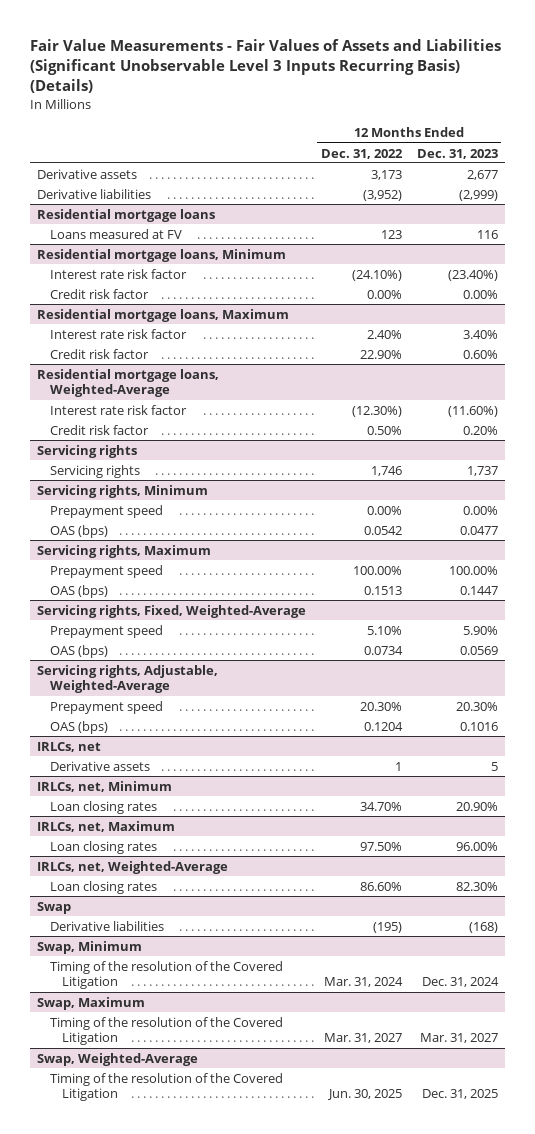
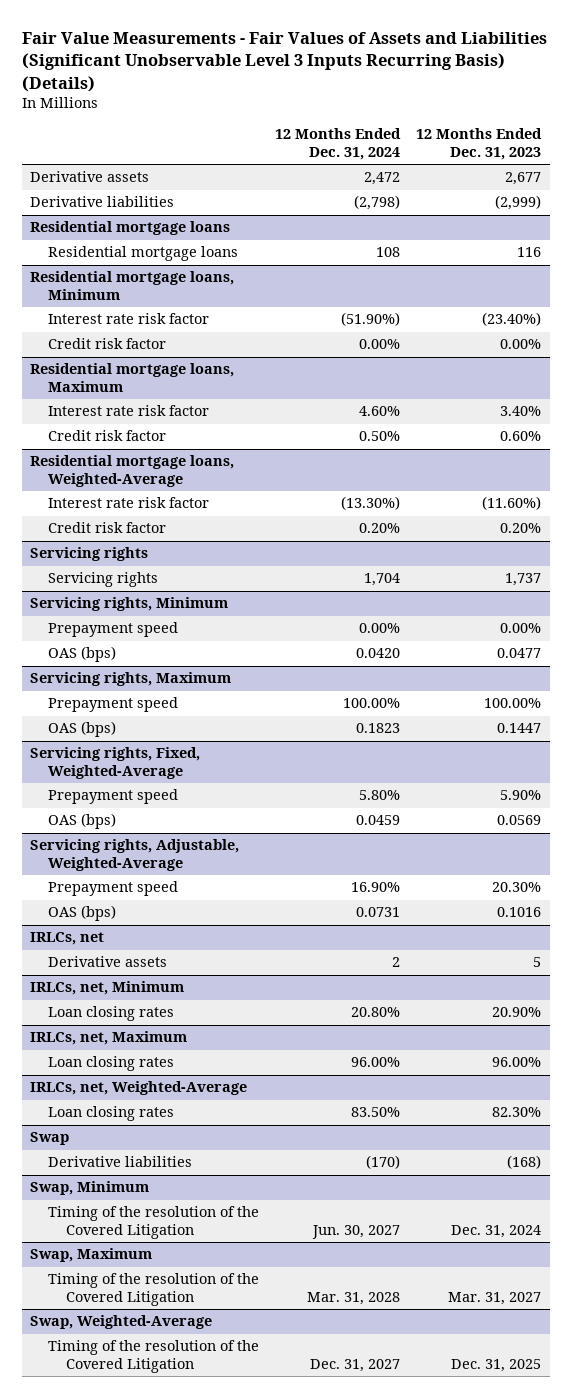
- | 12 Months Ended Dec. 31, 2022 | 12 Months Ended Dec. 31, 2023
+ | 12 Months Ended Dec. 31, 2024 | 12 Months Ended Dec. 31, 2023
@ Residential mortgage loans
- Loans measured at FV | 123 | 116
+ Residential mortgage loans | 108 | 116

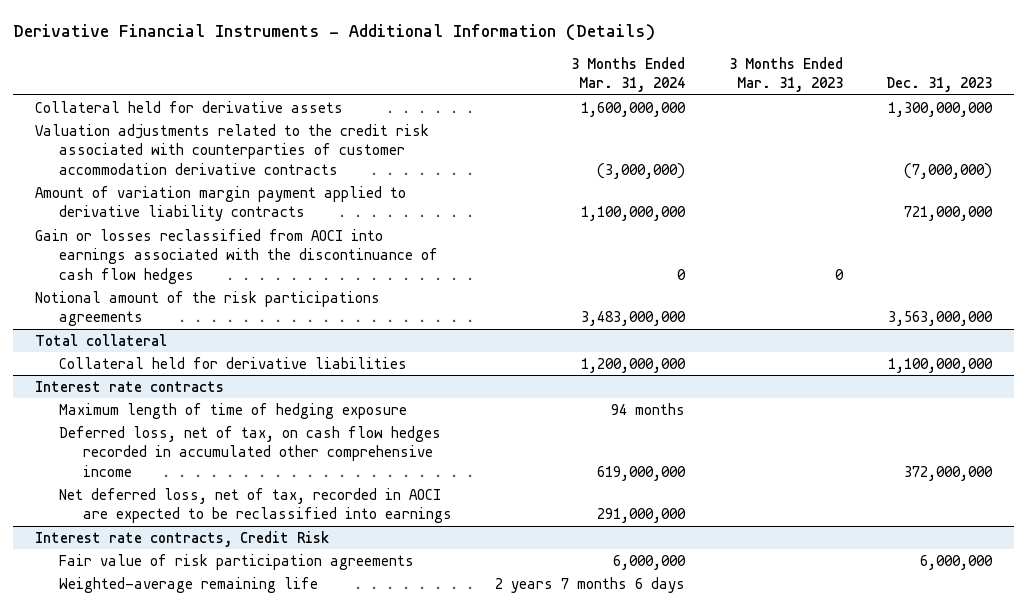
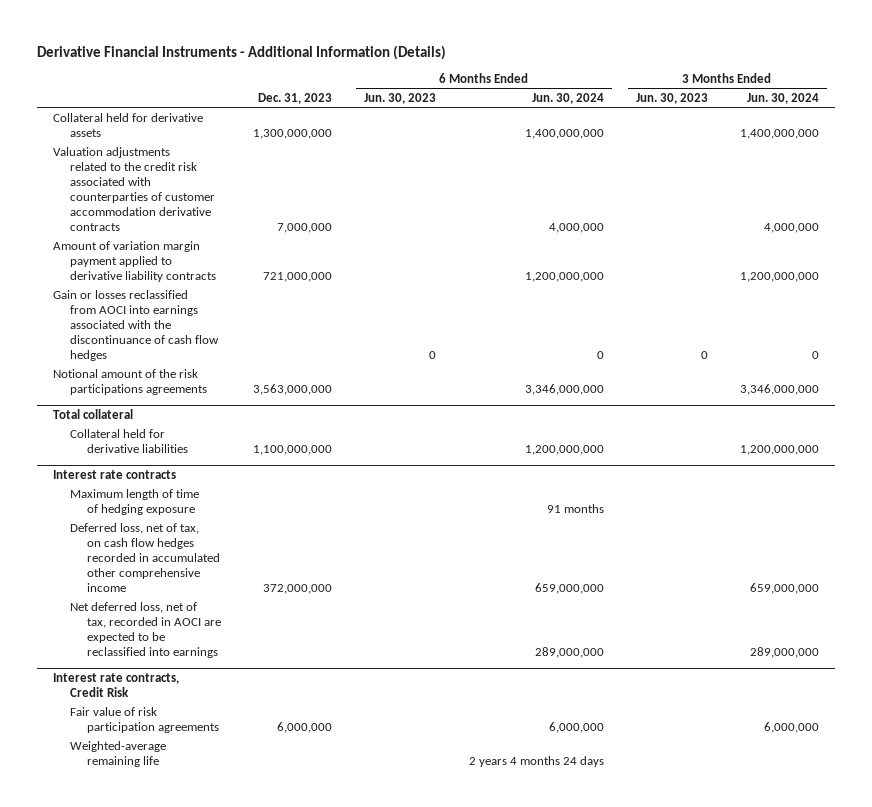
- | 3 Months Ended Mar. 31, 2024 | 3 Months Ended Mar. 31, 2023 | Dec. 31, 2023
+ | Dec. 31, 2023 | 6 Months Ended Jun. 30, 2023 | 6 Months Ended Jun. 30, 2024 | 3 Months Ended Jun. 30, 2023 | 3 Months Ended Jun. 30, 2024
- Valuation adjustments related to the credit risk associated with counterparties of customer accommodation derivative contracts | (3,000,000) | | (7,000,000)
+ Valuation adjustments related to the credit risk associated with counterparties of customer accommodation derivative contracts | 7,000,000 | | 4,000,000 | | 4,000,000

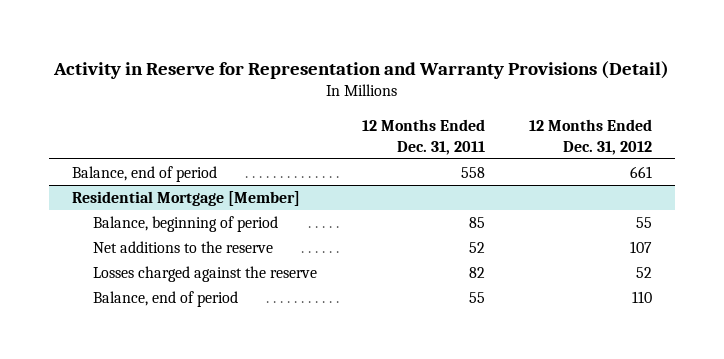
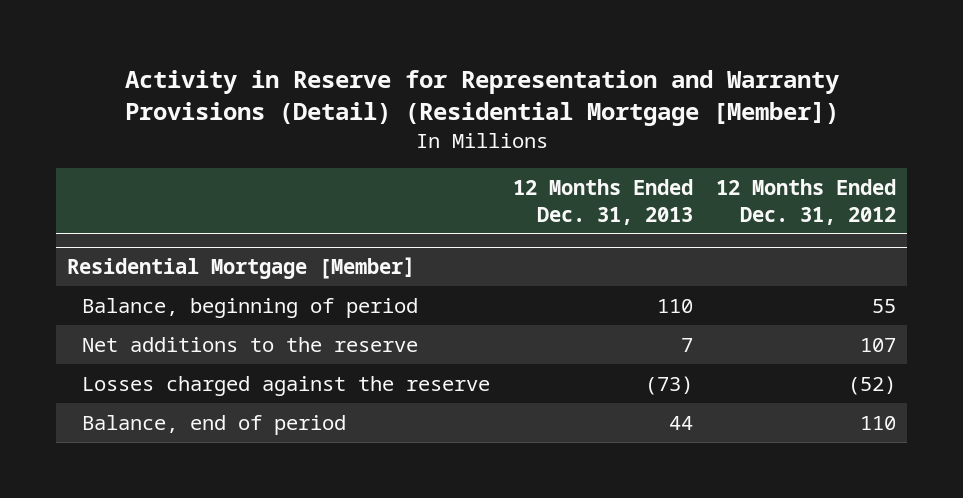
- Activity in Reserve for Representation and Warranty Provisions (Detail)
+ Activity in Reserve for Representation and Warranty Provisions (Detail) (Residential Mortgage [Member])
- | 12 Months Ended Dec. 31, 2011 | 12 Months Ended Dec. 31, 2012
+ | 12 Months Ended Dec. 31, 2013 | 12 Months Ended Dec. 31, 2012
- Balance, end of period | 558 | 661
@ Residential Mortgage [Member]
- Losses charged against the reserve | 82 | 52
+ Losses charged against the reserve | (73) | (52)

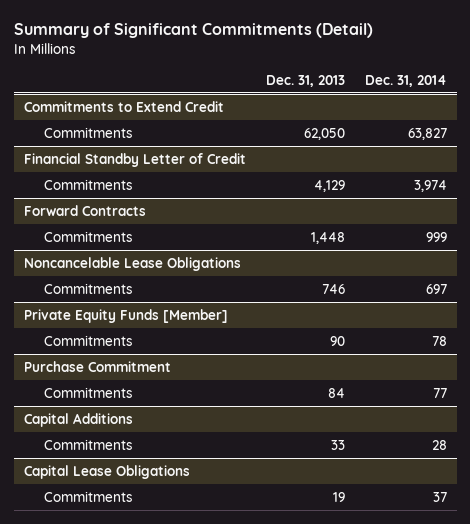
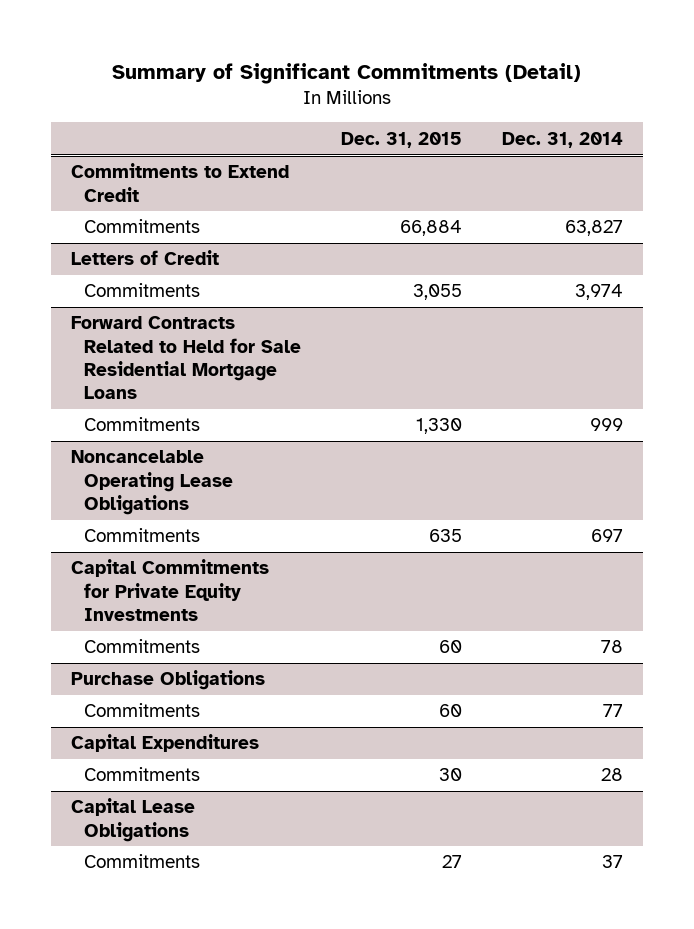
- | Dec. 31, 2013 | Dec. 31, 2014
+ | Dec. 31, 2015 | Dec. 31, 2014
- Financial Standby Letter of Credit
+ Letters of Credit
- Forward Contracts
+ Forward Contracts Related to Held for Sale Residential Mortgage Loans
- Noncancelable Lease Obligations
+ Noncancelable Operating Lease Obligations
- Private Equity Funds [Member]
+ Capital Commitments for Private Equity Investments
- Purchase Commitment
+ Purchase Obligations
- Capital Additions
+ Capital Expenditures

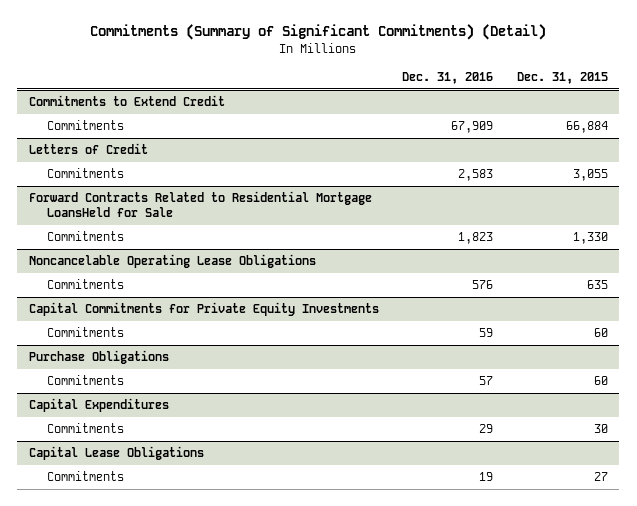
- Summary of Significant Commitments (Detail)
+ Commitments (Summary of Significant Commitments) (Detail)
- | Dec. 31, 2015 | Dec. 31, 2014
+ | Dec. 31, 2016 | Dec. 31, 2015
- Forward Contracts Related to Held for Sale Residential Mortgage Loans
+ Forward Contracts Related to Residential Mortgage LoansHeld for Sale

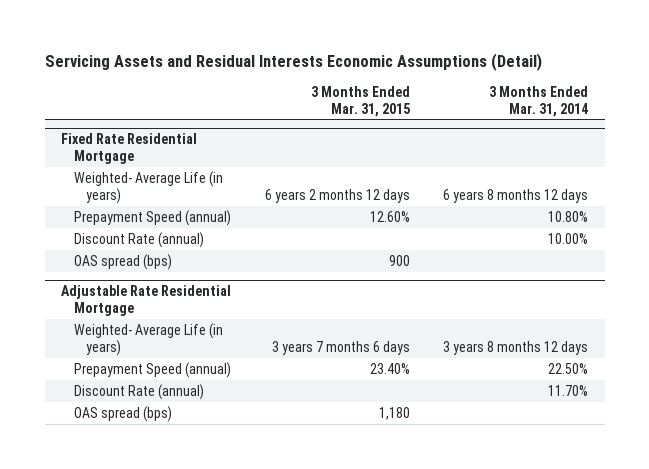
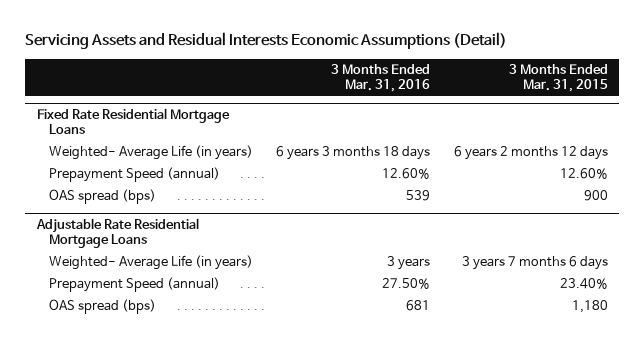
- | 3 Months Ended Mar. 31, 2015 | 3 Months Ended Mar. 31, 2014
+ | 3 Months Ended Mar. 31, 2016 | 3 Months Ended Mar. 31, 2015
- Fixed Rate Residential Mortgage
+ Fixed Rate Residential Mortgage Loans
- Discount Rate (annual) | | 10.00%
- Adjustable Rate Residential Mortgage
+ Adjustable Rate Residential Mortgage Loans
- Discount Rate (annual) | | 11.70%

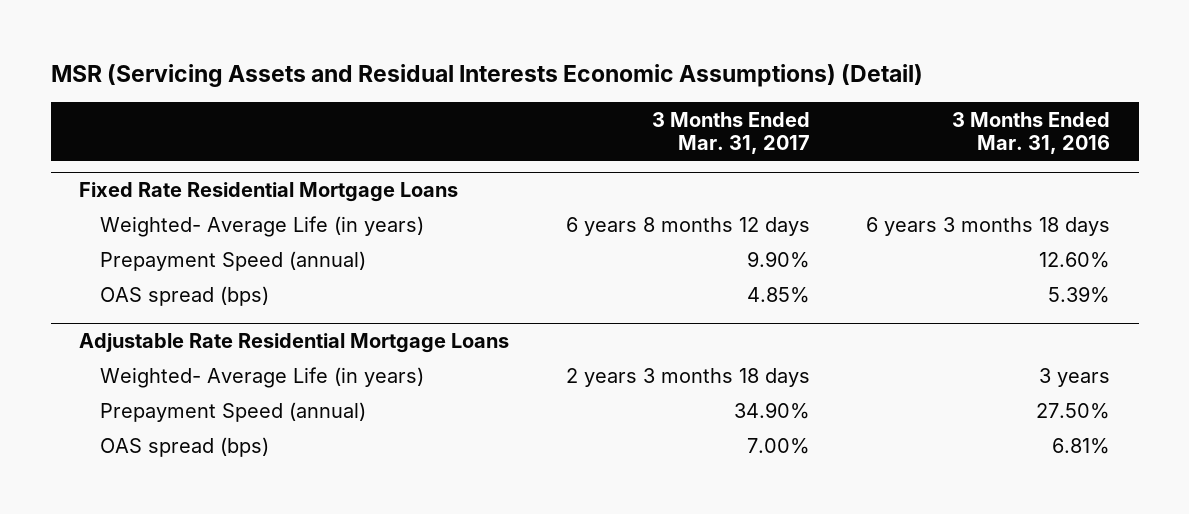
- Servicing Assets and Residual Interests Economic Assumptions (Detail)
+ MSR (Servicing Assets and Residual Interests Economic Assumptions) (Detail)
- | 3 Months Ended Mar. 31, 2016 | 3 Months Ended Mar. 31, 2015
+ | 3 Months Ended Mar. 31, 2017 | 3 Months Ended Mar. 31, 2016
@ Fixed Rate Residential Mortgage Loans
- OAS spread (bps) | 539 | 900
+ OAS spread (bps) | 4.85% | 5.39%
@ Adjustable Rate Residential Mortgage Loans
- OAS spread (bps) | 681 | 1,180
+ OAS spread (bps) | 7.00% | 6.81%

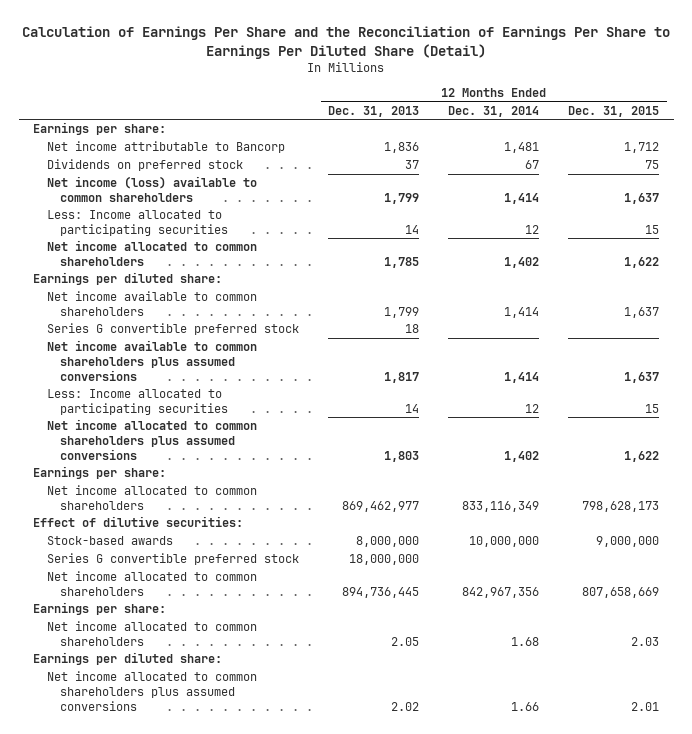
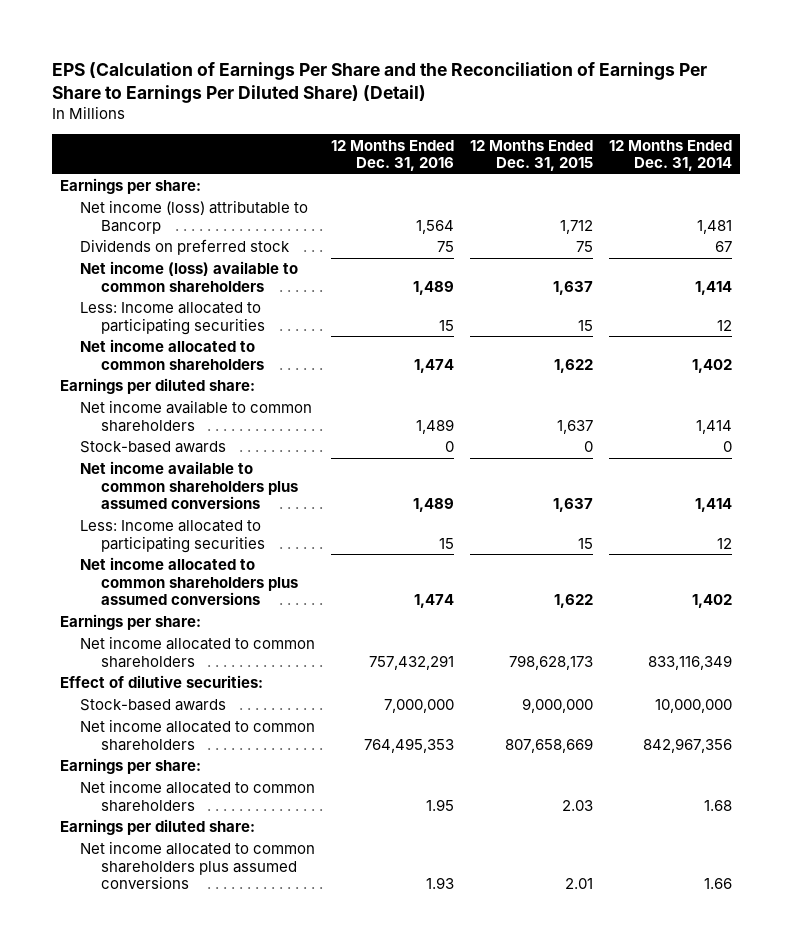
- Calculation of Earnings Per Share and the Reconciliation of Earnings Per Share to Earnings Per Diluted Share (Detail)
+ EPS (Calculation of Earnings Per Share and the Reconciliation of Earnings Per Share to Earnings Per Diluted Share) (Detail)
- | 12 Months Ended Dec. 31, 2013 | 12 Months Ended Dec. 31, 2014 | 12 Months Ended Dec. 31, 2015
+ | 12 Months Ended Dec. 31, 2016 | 12 Months Ended Dec. 31, 2015 | 12 Months Ended Dec. 31, 2014
- Net income attributable to Bancorp | 1,836 | 1,481 | 1,712
+ Net income (loss) attributable to Bancorp | 1,564 | 1,712 | 1,481
- Series G convertible preferred stock | 18 | |
+ Stock-based awards | 0 | 0 | 0
- Series G convertible preferred stock | 18,000,000 | |

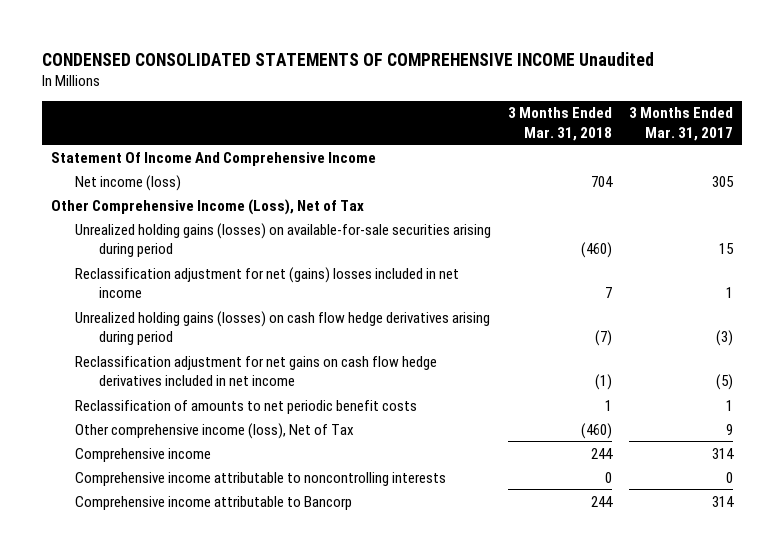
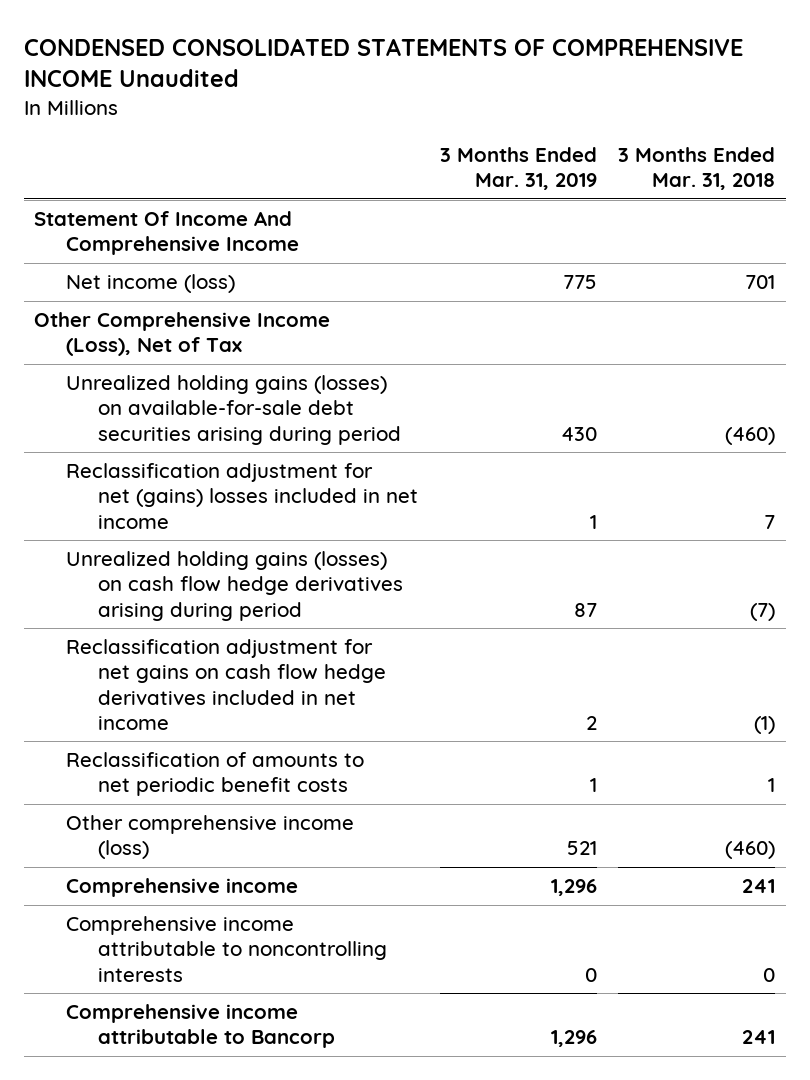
- | 3 Months Ended Mar. 31, 2018 | 3 Months Ended Mar. 31, 2017
+ | 3 Months Ended Mar. 31, 2019 | 3 Months Ended Mar. 31, 2018
- Net income (loss) | 704 | 305
+ Net income (loss) | 775 | 701
- Unrealized holding gains (losses) on available-for-sale securities arising during period | (460) | 15
+ Unrealized holding gains (losses) on available-for-sale debt securities arising during period | 430 | (460)
- Other comprehensive income (loss), Net of Tax | (460) | 9
- Comprehensive income | 244 | 314
+ Other comprehensive income (loss) | 521 | (460)
+ Comprehensive income | 1,296 | 241
- Comprehensive income attributable to Bancorp | 244 | 314
+ Comprehensive income attributable to Bancorp | 1,296 | 241

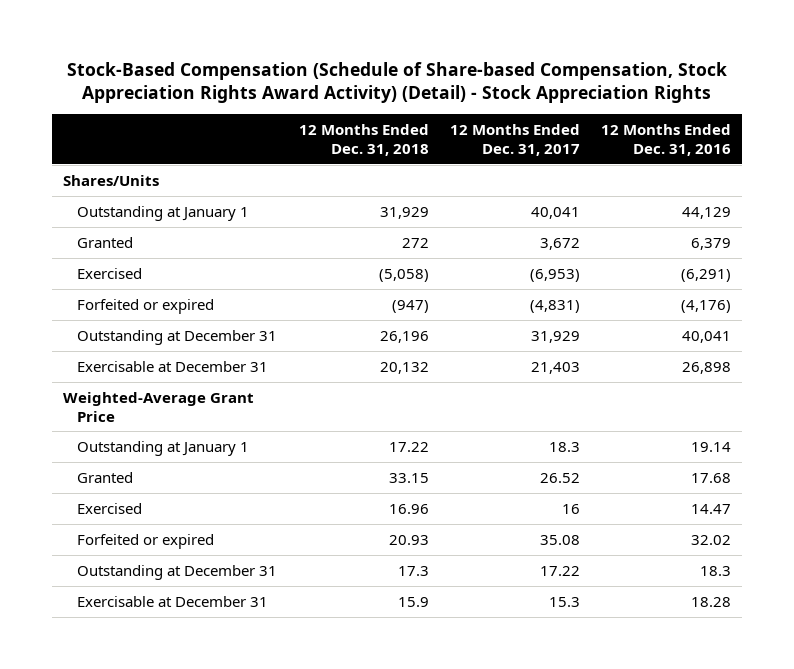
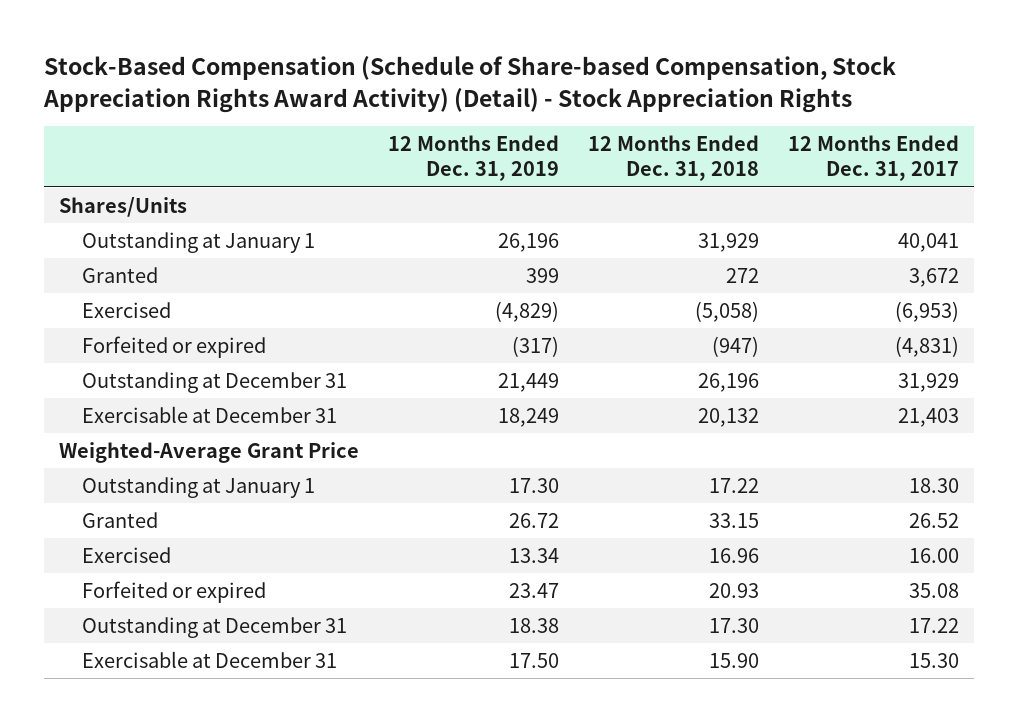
- | 12 Months Ended Dec. 31, 2018 | 12 Months Ended Dec. 31, 2017 | 12 Months Ended Dec. 31, 2016
+ | 12 Months Ended Dec. 31, 2019 | 12 Months Ended Dec. 31, 2018 | 12 Months Ended Dec. 31, 2017
- Outstanding at January 1 | 17.22 | 18.3 | 19.14
+ Outstanding at January 1 | 17.30 | 17.22 | 18.30
- Exercised | 16.96 | 16 | 14.47
+ Exercised | 13.34 | 16.96 | 16.00
- Outstanding at December 31 | 17.3 | 17.22 | 18.3
- Exercisable at December 31 | 15.9 | 15.3 | 18.28
+ Outstanding at December 31 | 18.38 | 17.30 | 17.22
+ Exercisable at December 31 | 17.50 | 15.90 | 15.30

